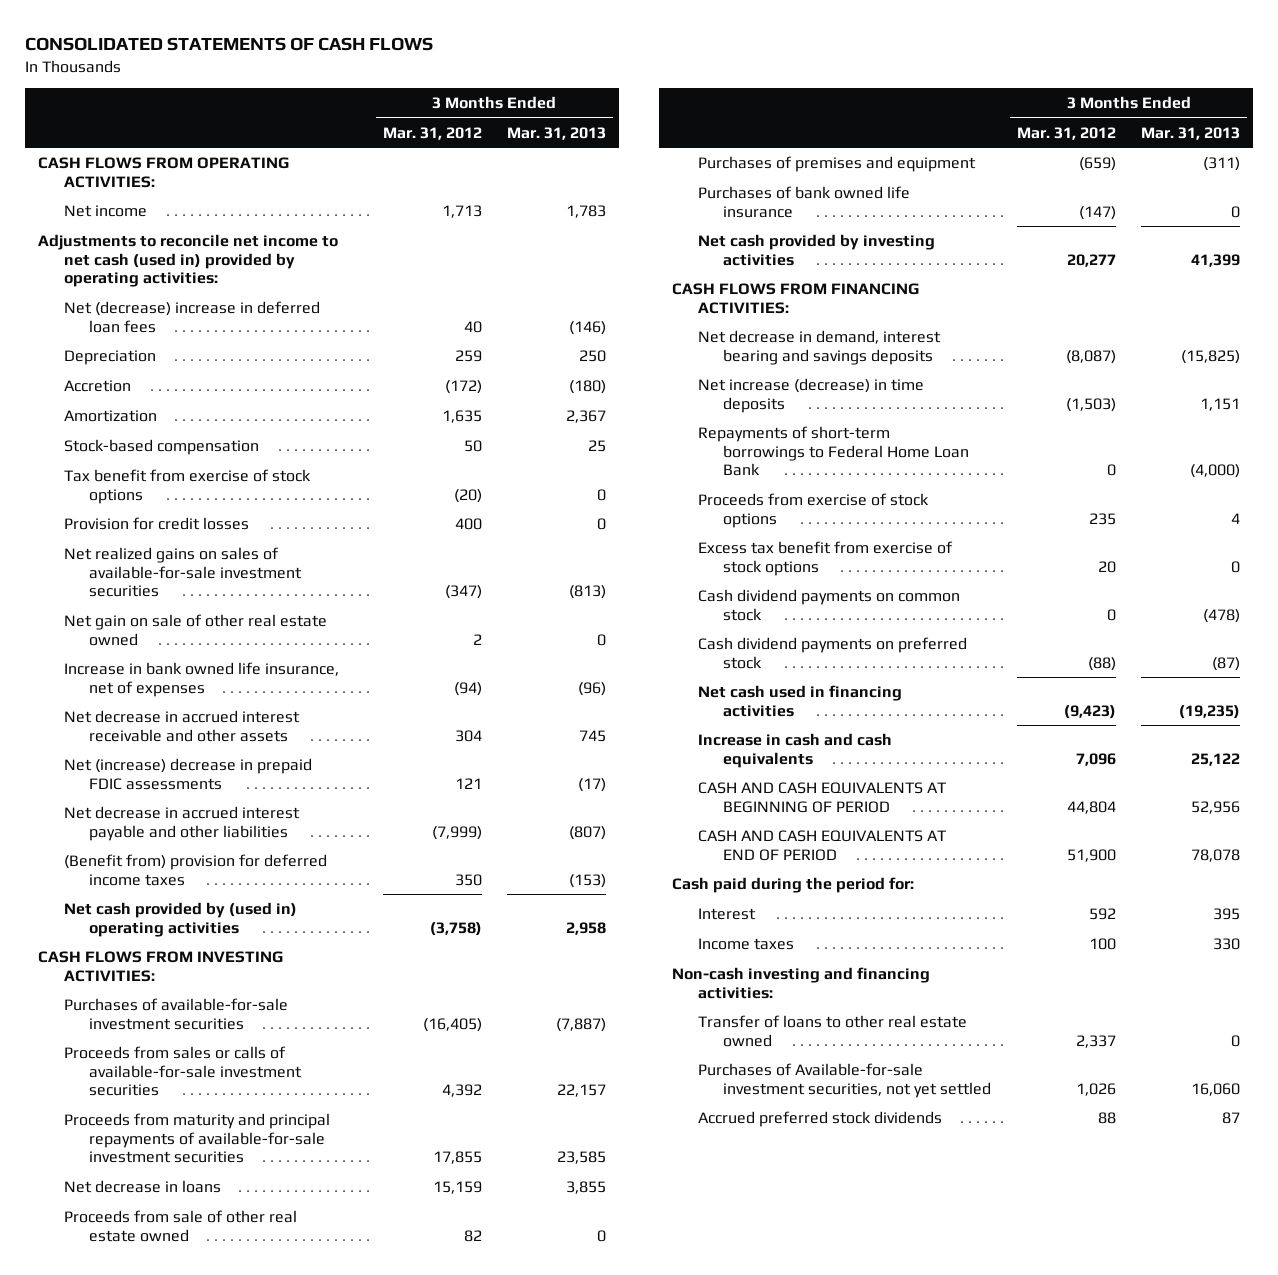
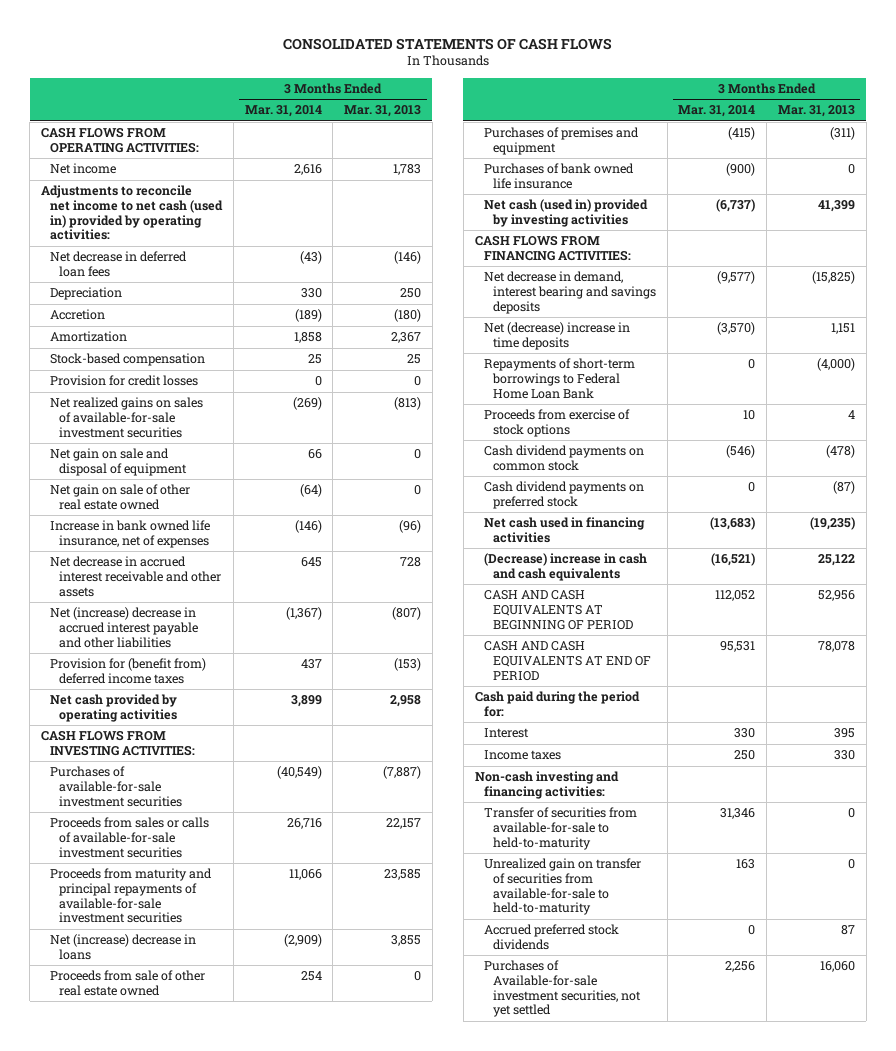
- | 3 Months Ended Mar. 31, 2012 | 3 Months Ended Mar. 31, 2013
+ | 3 Months Ended Mar. 31, 2014 | 3 Months Ended Mar. 31, 2013
- Net (decrease) increase in deferred loan fees | 40 | (146)
+ Net decrease in deferred loan fees | (43) | (146)
- Tax benefit from exercise of stock options | (20) | 0
+ Net gain on sale and disposal of equipment | 66 | 0
- Net decrease in accrued interest receivable and other assets | 304 | 745
- Net (increase) decrease in prepaid FDIC assessments | 121 | (17)
- Net decrease in accrued interest payable and other liabilities | (7,999) | (807)
- (Benefit from) provision for deferred income taxes | 350 | (153)
- Net cash provided by (used in) operating activities | (3,758) | 2,958
+ Net decrease in accrued interest receivable and other assets | 645 | 728
+ Net (increase) decrease in accrued interest payable and other liabilities | (1,367) | (807)
+ Provision for (benefit from) deferred income taxes | 437 | (153)
+ Net cash provided by operating activities | 3,899 | 2,958
- Net decrease in loans | 15,159 | 3,855
+ Net (increase) decrease in loans | (2,909) | 3,855
- Net cash provided by investing activities | 20,277 | 41,399
+ Net cash (used in) provided by investing activities | (6,737) | 41,399
- Net increase (decrease) in time deposits | (1,503) | 1,151
+ Net (decrease) increase in time deposits | (3,570) | 1,151
- Excess tax benefit from exercise of stock options | 20 | 0
- Increase in cash and cash equivalents | 7,096 | 25,122
+ (Decrease) increase in cash and cash equivalents | (16,521) | 25,122
- Transfer of loans to other real estate owned | 2,337 | 0
+ Transfer of securities from available-for-sale to held-to-maturity | 31,346 | 0
+ Unrealized gain on transfer of securities from available-for-sale to held-to-maturity | 163 | 0
moved down: Purchases of Available-for-sale investment securities, not yet settled | 2,256 | 16,060

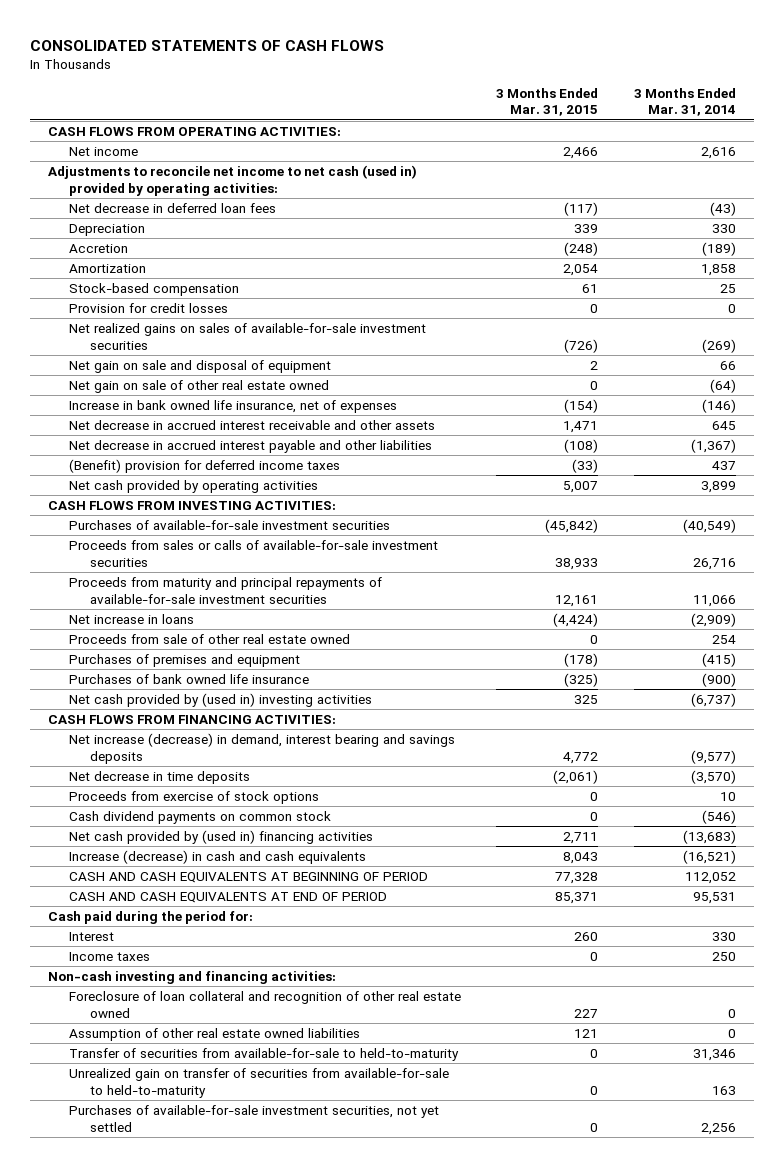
- | 3 Months Ended Mar. 31, 2014 | 3 Months Ended Mar. 31, 2013
+ | 3 Months Ended Mar. 31, 2015 | 3 Months Ended Mar. 31, 2014
- Net (increase) decrease in accrued interest payable and other liabilities | (1,367) | (807)
- Provision for (benefit from) deferred income taxes | 437 | (153)
+ Net decrease in accrued interest payable and other liabilities | (108) | (1,367)
+ (Benefit) provision for deferred income taxes | (33) | 437
- Net (increase) decrease in loans | (2,909) | 3,855
+ Net increase in loans | (4,424) | (2,909)
- Net cash (used in) provided by investing activities | (6,737) | 41,399
+ Net cash provided by (used in) investing activities | 325 | (6,737)
- Net decrease in demand, interest bearing and savings deposits | (9,577) | (15,825)
- Net (decrease) increase in time deposits | (3,570) | 1,151
- Repayments of short-term borrowings to Federal Home Loan Bank | 0 | (4,000)
+ Net increase (decrease) in demand, interest bearing and savings deposits | 4,772 | (9,577)
+ Net decrease in time deposits | (2,061) | (3,570)
- Cash dividend payments on preferred stock | 0 | (87)
- Net cash used in financing activities | (13,683) | (19,235)
- (Decrease) increase in cash and cash equivalents | (16,521) | 25,122
+ Net cash provided by (used in) financing activities | 2,711 | (13,683)
+ Increase (decrease) in cash and cash equivalents | 8,043 | (16,521)
+ Foreclosure of loan collateral and recognition of other real estate owned | 227 | 0
+ Assumption of other real estate owned liabilities | 121 | 0
- Accrued preferred stock dividends | 0 | 87
- Purchases of Available-for-sale investment securities, not yet settled | 2,256 | 16,060
+ Purchases of available-for-sale investment securities, not yet settled | 0 | 2,256

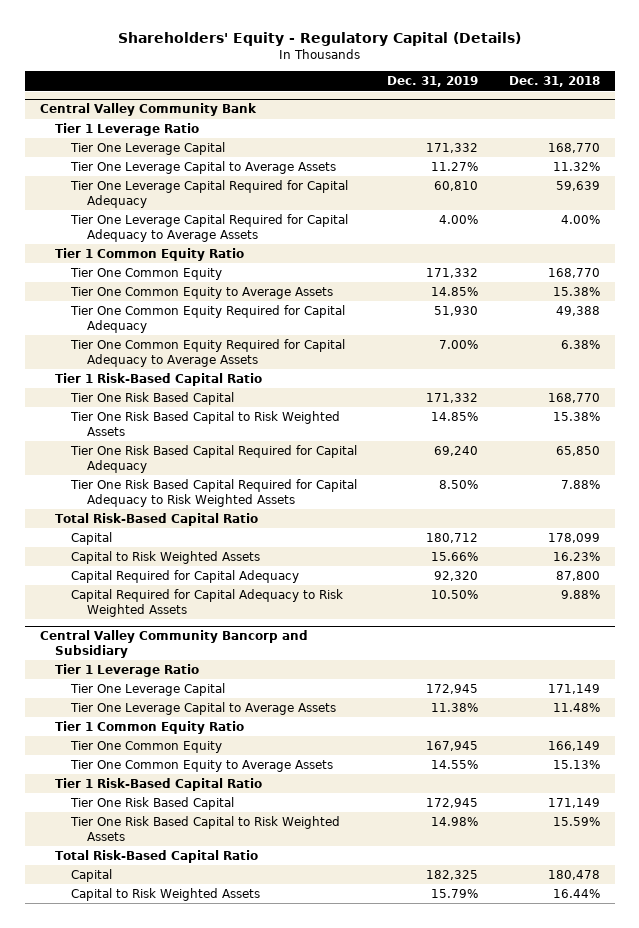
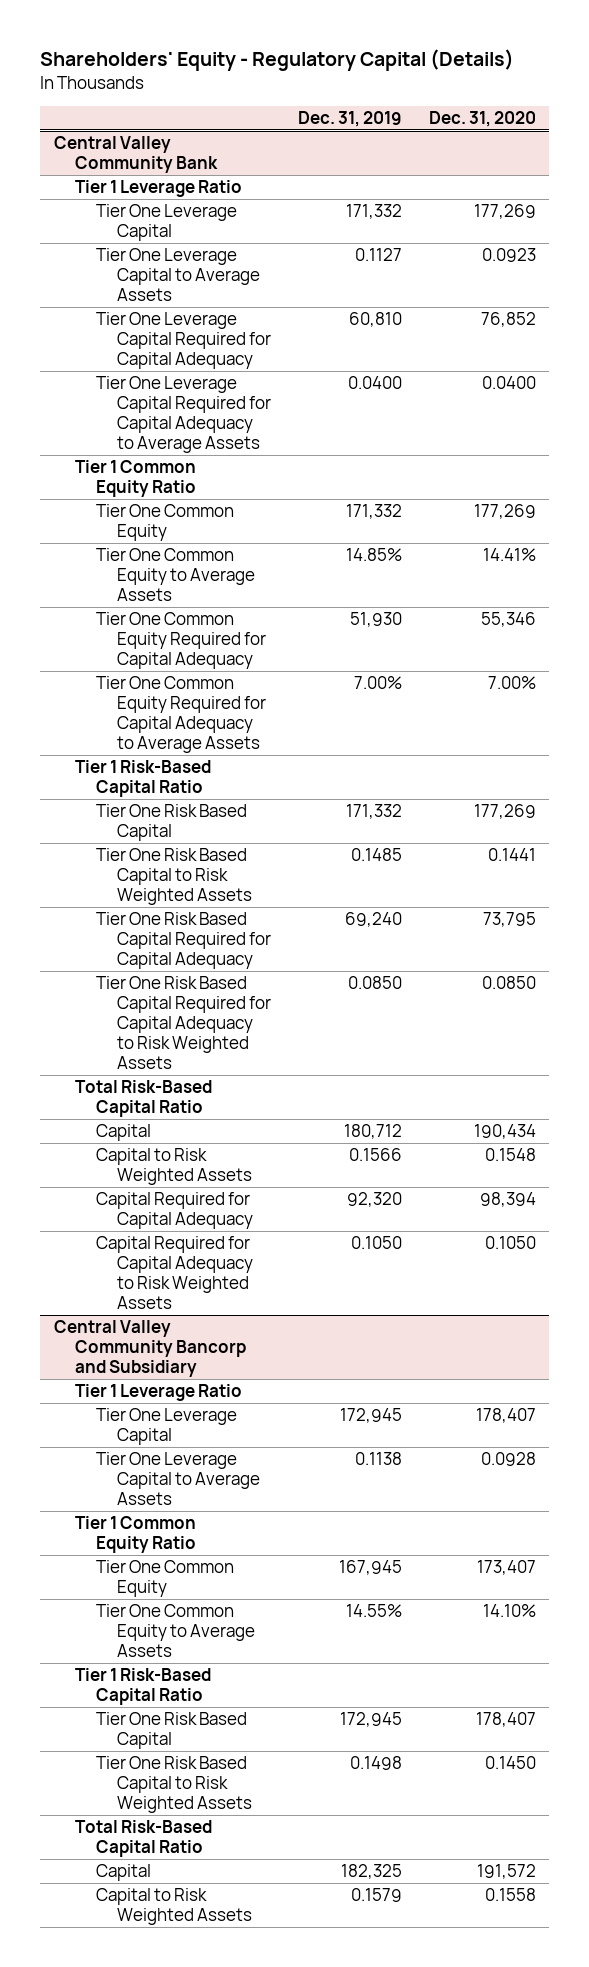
- | Dec. 31, 2019 | Dec. 31, 2018
+ | Dec. 31, 2019 | Dec. 31, 2020
@ Central Valley Community Bank
- Tier One Leverage Capital to Average Assets | 11.27% | 11.32%
+ Tier One Leverage Capital to Average Assets | 0.1127 | 0.0923
- Tier One Leverage Capital Required for Capital Adequacy to Average Assets | 4.00% | 4.00%
+ Tier One Leverage Capital Required for Capital Adequacy to Average Assets | 0.0400 | 0.0400
- Tier One Risk Based Capital to Risk Weighted Assets | 14.85% | 15.38%
+ Tier One Risk Based Capital to Risk Weighted Assets | 0.1485 | 0.1441
- Tier One Risk Based Capital Required for Capital Adequacy to Risk Weighted Assets | 8.50% | 7.88%
+ Tier One Risk Based Capital Required for Capital Adequacy to Risk Weighted Assets | 0.0850 | 0.0850
- Capital to Risk Weighted Assets | 15.66% | 16.23%
+ Capital to Risk Weighted Assets | 0.1566 | 0.1548
- Capital Required for Capital Adequacy to Risk Weighted Assets | 10.50% | 9.88%
+ Capital Required for Capital Adequacy to Risk Weighted Assets | 0.1050 | 0.1050
@ Central Valley Community Bancorp and Subsidiary
- Tier One Leverage Capital to Average Assets | 11.38% | 11.48%
+ Tier One Leverage Capital to Average Assets | 0.1138 | 0.0928
- Tier One Risk Based Capital to Risk Weighted Assets | 14.98% | 15.59%
+ Tier One Risk Based Capital to Risk Weighted Assets | 0.1498 | 0.1450
- Capital to Risk Weighted Assets | 15.79% | 16.44%
+ Capital to Risk Weighted Assets | 0.1579 | 0.1558

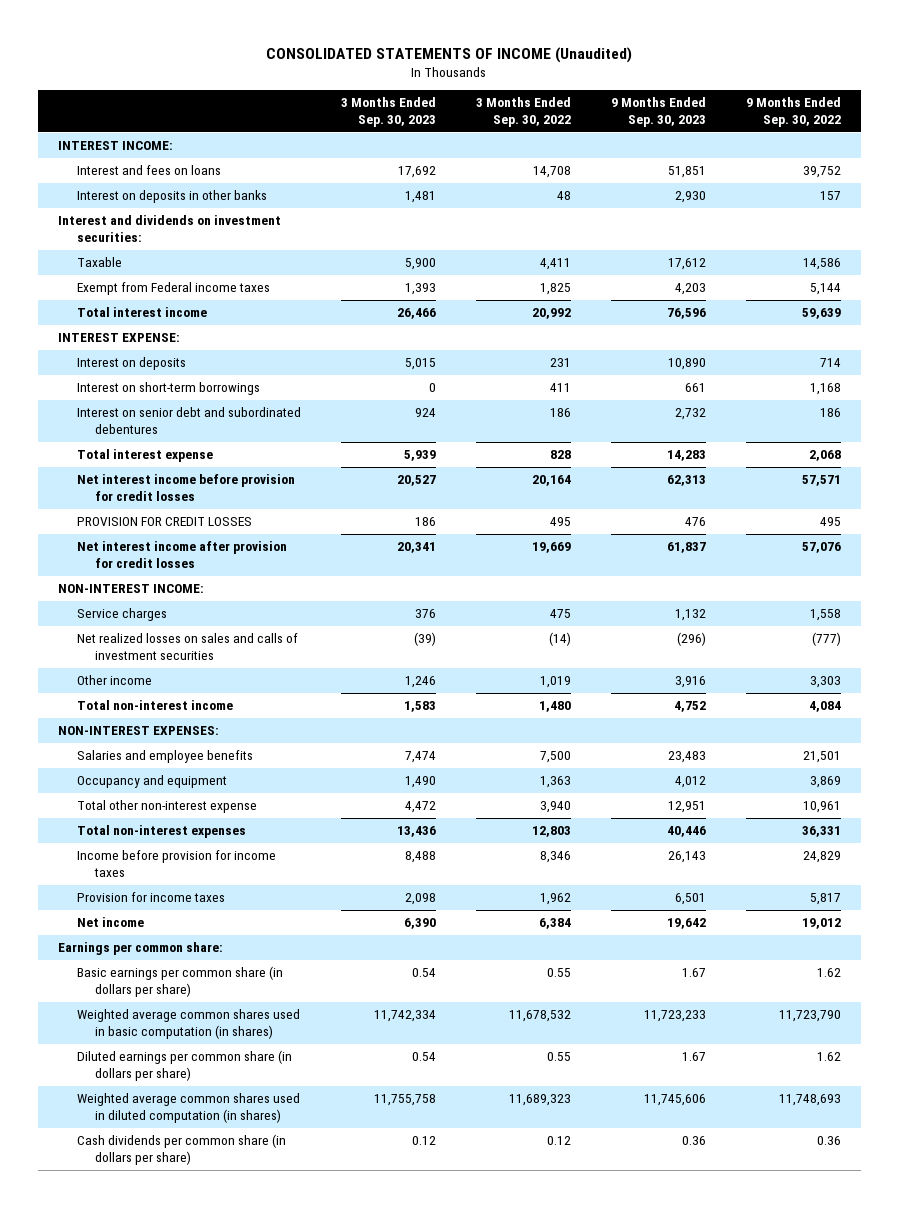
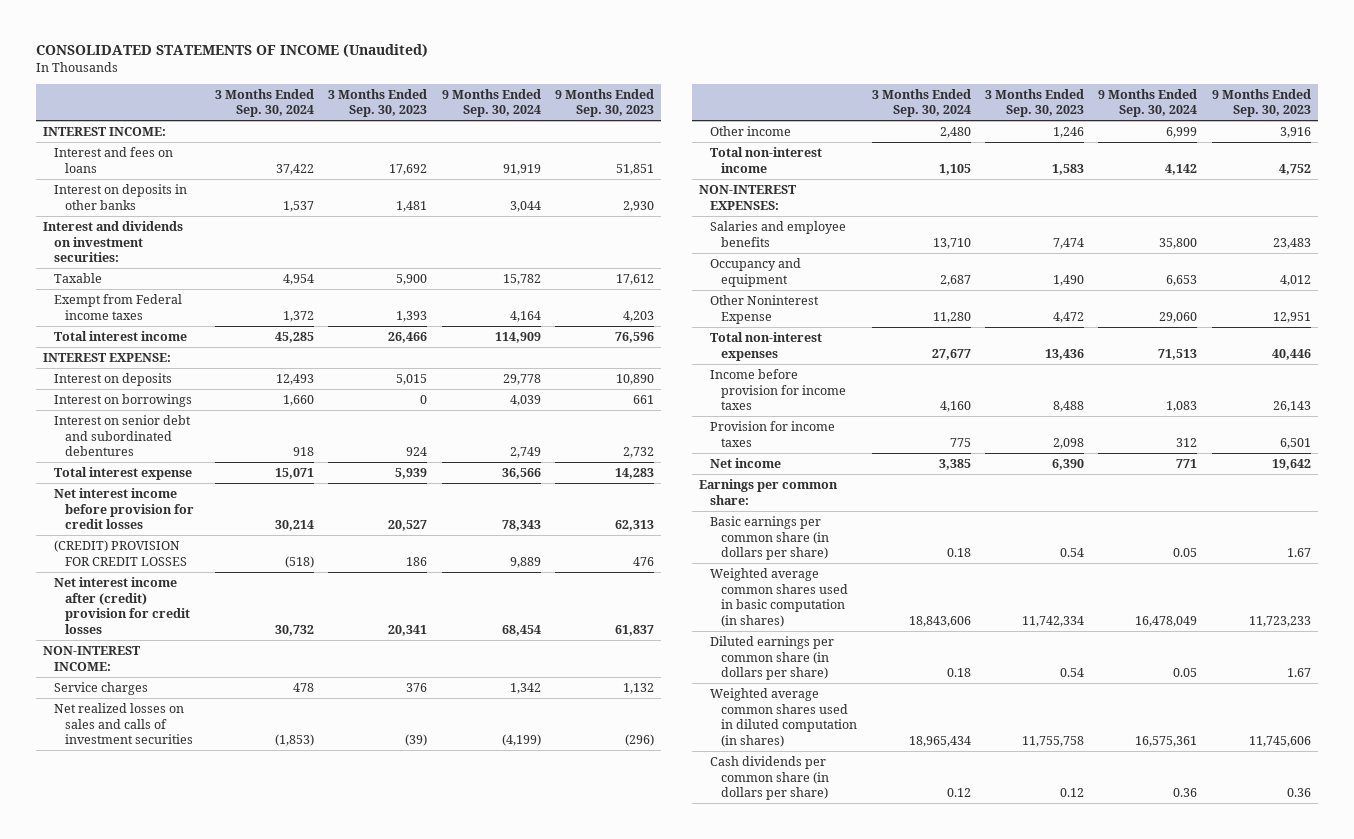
- | 3 Months Ended Sep. 30, 2023 | 3 Months Ended Sep. 30, 2022 | 9 Months Ended Sep. 30, 2023 | 9 Months Ended Sep. 30, 2022
+ | 3 Months Ended Sep. 30, 2024 | 3 Months Ended Sep. 30, 2023 | 9 Months Ended Sep. 30, 2024 | 9 Months Ended Sep. 30, 2023
- Interest on short-term borrowings | 0 | 411 | 661 | 1,168
+ Interest on borrowings | 1,660 | 0 | 4,039 | 661
- PROVISION FOR CREDIT LOSSES | 186 | 495 | 476 | 495
- Net interest income after provision for credit losses | 20,341 | 19,669 | 61,837 | 57,076
+ (CREDIT) PROVISION FOR CREDIT LOSSES | (518) | 186 | 9,889 | 476
+ Net interest income after (credit) provision for credit losses | 30,732 | 20,341 | 68,454 | 61,837
- Total other non-interest expense | 4,472 | 3,940 | 12,951 | 10,961
+ Other Noninterest Expense | 11,280 | 4,472 | 29,060 | 12,951

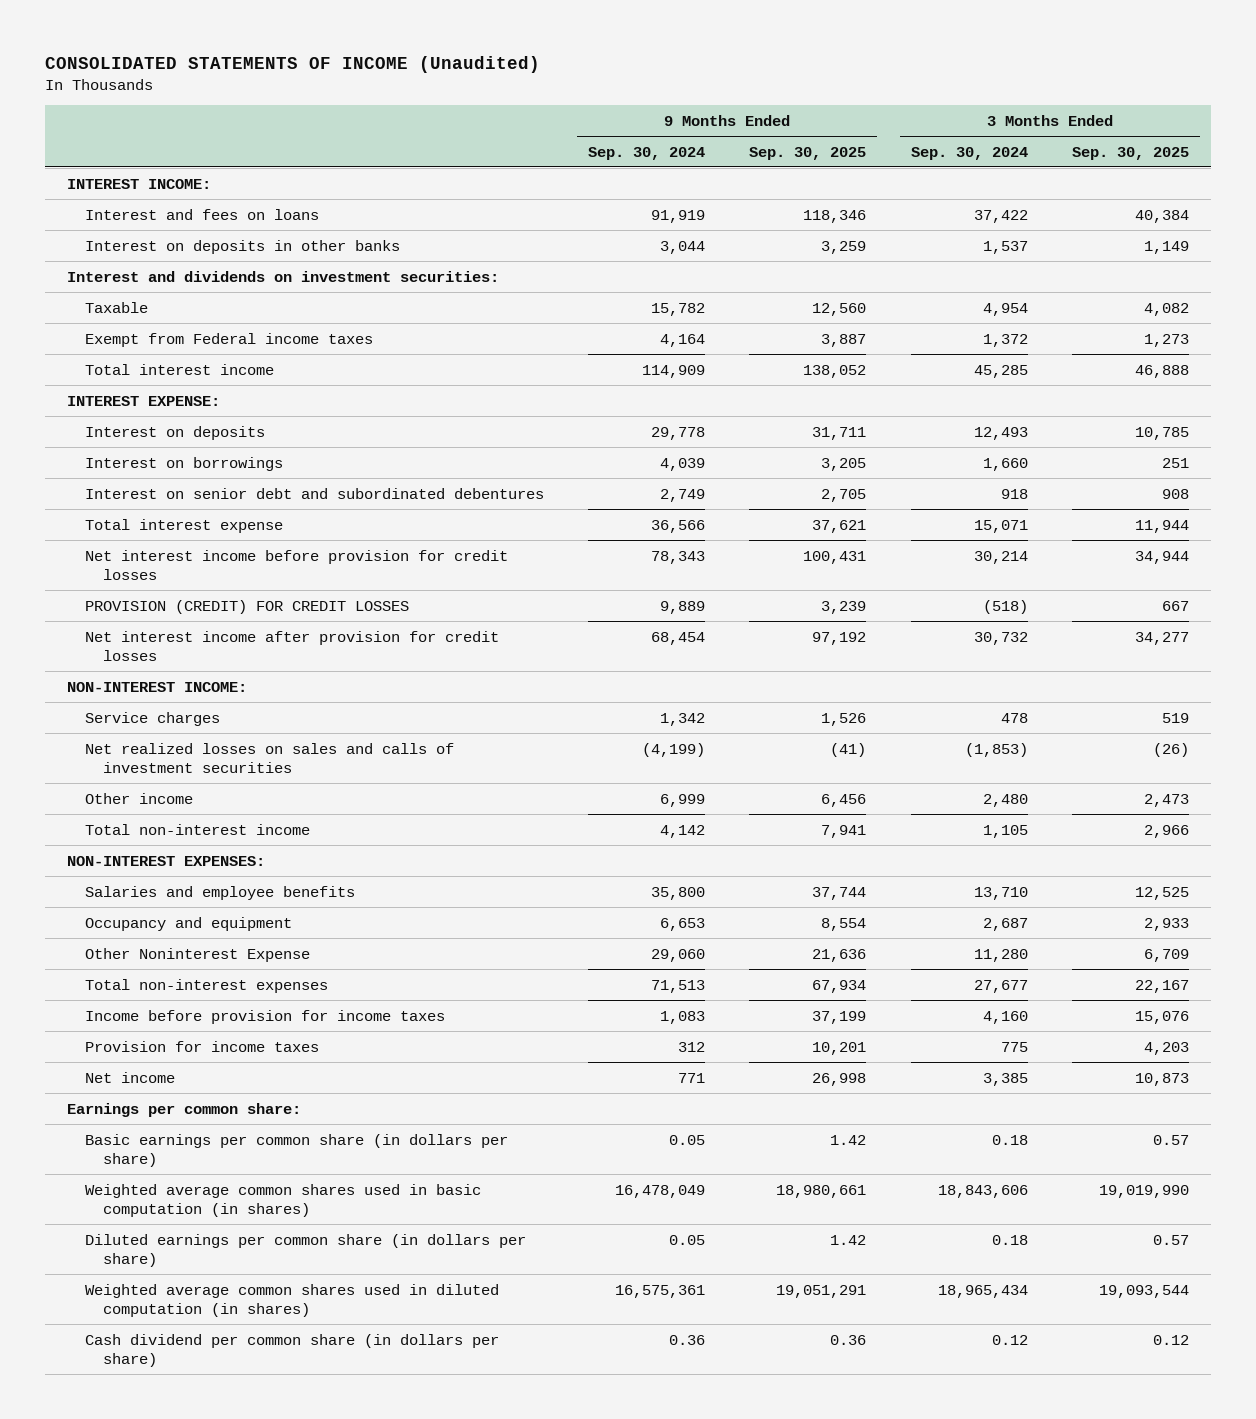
- | 3 Months Ended Sep. 30, 2024 | 3 Months Ended Sep. 30, 2023 | 9 Months Ended Sep. 30, 2024 | 9 Months Ended Sep. 30, 2023
+ | 9 Months Ended Sep. 30, 2024 | 9 Months Ended Sep. 30, 2025 | 3 Months Ended Sep. 30, 2024 | 3 Months Ended Sep. 30, 2025
- (CREDIT) PROVISION FOR CREDIT LOSSES | (518) | 186 | 9,889 | 476
- Net interest income after (credit) provision for credit losses | 30,732 | 20,341 | 68,454 | 61,837
+ PROVISION (CREDIT) FOR CREDIT LOSSES | 9,889 | 3,239 | (518) | 667
+ Net interest income after provision for credit losses | 68,454 | 97,192 | 30,732 | 34,277
- Cash dividends per common share (in dollars per share) | 0.12 | 0.12 | 0.36 | 0.36
+ Cash dividend per common share (in dollars per share) | 0.36 | 0.36 | 0.12 | 0.12

